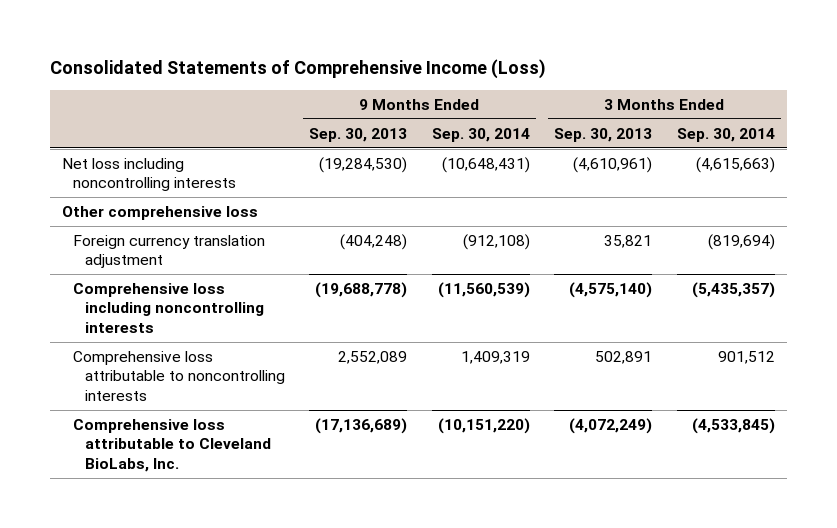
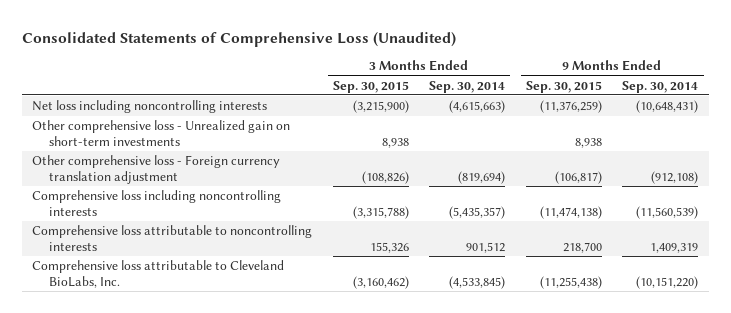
- Consolidated Statements of Comprehensive Income (Loss)
+ Consolidated Statements of Comprehensive Loss (Unaudited)
- | 9 Months Ended Sep. 30, 2013 | 9 Months Ended Sep. 30, 2014 | 3 Months Ended Sep. 30, 2013 | 3 Months Ended Sep. 30, 2014
+ | 3 Months Ended Sep. 30, 2015 | 3 Months Ended Sep. 30, 2014 | 9 Months Ended Sep. 30, 2015 | 9 Months Ended Sep. 30, 2014
- Other comprehensive loss
- Foreign currency translation adjustment | (404,248) | (912,108) | 35,821 | (819,694)
+ Other comprehensive loss - Unrealized gain on short-term investments | 8,938 | | 8,938 |
+ Other comprehensive loss - Foreign currency translation adjustment | (108,826) | (819,694) | (106,817) | (912,108)

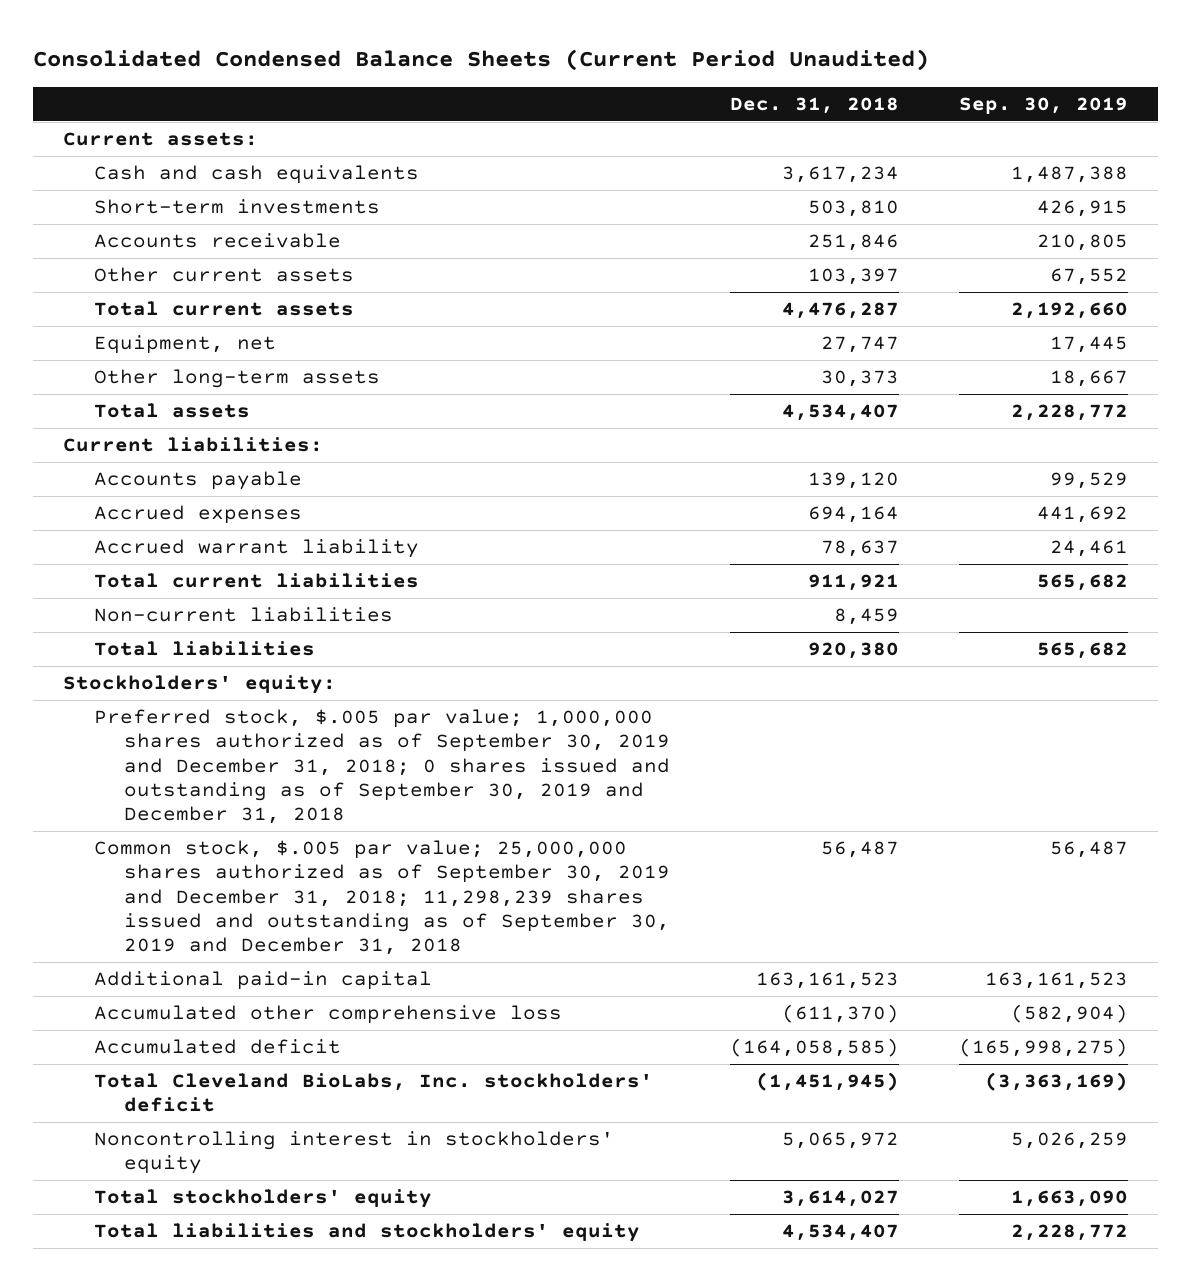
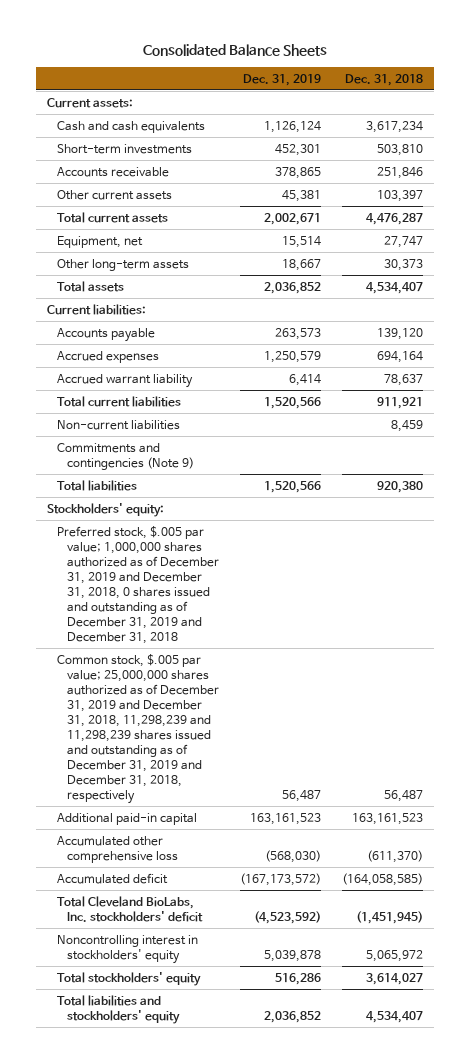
- Consolidated Condensed Balance Sheets (Current Period Unaudited)
+ Consolidated Balance Sheets
- | Dec. 31, 2018 | Sep. 30, 2019
+ | Dec. 31, 2019 | Dec. 31, 2018
+ Commitments and contingencies (Note 9)
- Preferred stock, $.005 par value; 1,000,000 shares authorized as of September 30, 2019 and December 31, 2018; 0 shares issued and outstanding as of September 30, 2019 and December 31, 2018
- Common stock, $.005 par value; 25,000,000 shares authorized as of September 30, 2019 and December 31, 2018; 11,298,239 shares issued and outstanding as of September 30, 2019 and December 31, 2018 | 56,487 | 56,487
+ Preferred stock, $.005 par value; 1,000,000 shares authorized as of December 31, 2019 and December 31, 2018, 0 shares issued and outstanding as of December 31, 2019 and December 31, 2018
+ Common stock, $.005 par value; 25,000,000 shares authorized as of December 31, 2019 and December 31, 2018, 11,298,239 and 11,298,239 shares issued and outstanding as of December 31, 2019 and December 31, 2018, respectively | 56,487 | 56,487

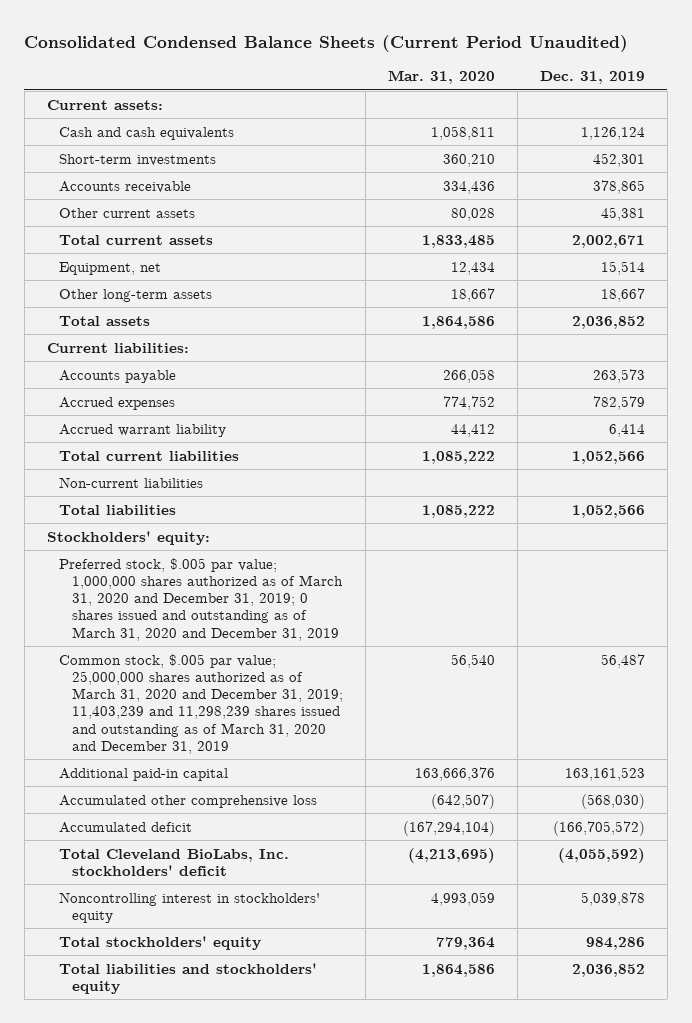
- Consolidated Balance Sheets
+ Consolidated Condensed Balance Sheets (Current Period Unaudited)
- | Dec. 31, 2019 | Dec. 31, 2018
+ | Mar. 31, 2020 | Dec. 31, 2019
- Accrued expenses | 1,250,579 | 694,164
+ Accrued expenses | 774,752 | 782,579
- Total current liabilities | 1,520,566 | 911,921
+ Total current liabilities | 1,085,222 | 1,052,566
- Commitments and contingencies (Note 9)
- Total liabilities | 1,520,566 | 920,380
+ Total liabilities | 1,085,222 | 1,052,566
- Preferred stock, $.005 par value; 1,000,000 shares authorized as of December 31, 2019 and December 31, 2018, 0 shares issued and outstanding as of December 31, 2019 and December 31, 2018
- Common stock, $.005 par value; 25,000,000 shares authorized as of December 31, 2019 and December 31, 2018, 11,298,239 and 11,298,239 shares issued and outstanding as of December 31, 2019 and December 31, 2018, respectively | 56,487 | 56,487
+ Preferred stock, $.005 par value; 1,000,000 shares authorized as of March 31, 2020 and December 31, 2019; 0 shares issued and outstanding as of March 31, 2020 and December 31, 2019
+ Common stock, $.005 par value; 25,000,000 shares authorized as of March 31, 2020 and December 31, 2019; 11,403,239 and 11,298,239 shares issued and outstanding as of March 31, 2020 and December 31, 2019 | 56,540 | 56,487
- Accumulated deficit | (167,173,572) | (164,058,585)
- Total Cleveland BioLabs, Inc. stockholders' deficit | (4,523,592) | (1,451,945)
+ Accumulated deficit | (167,294,104) | (166,705,572)
+ Total Cleveland BioLabs, Inc. stockholders' deficit | (4,213,695) | (4,055,592)
- Total stockholders' equity | 516,286 | 3,614,027
+ Total stockholders' equity | 779,364 | 984,286

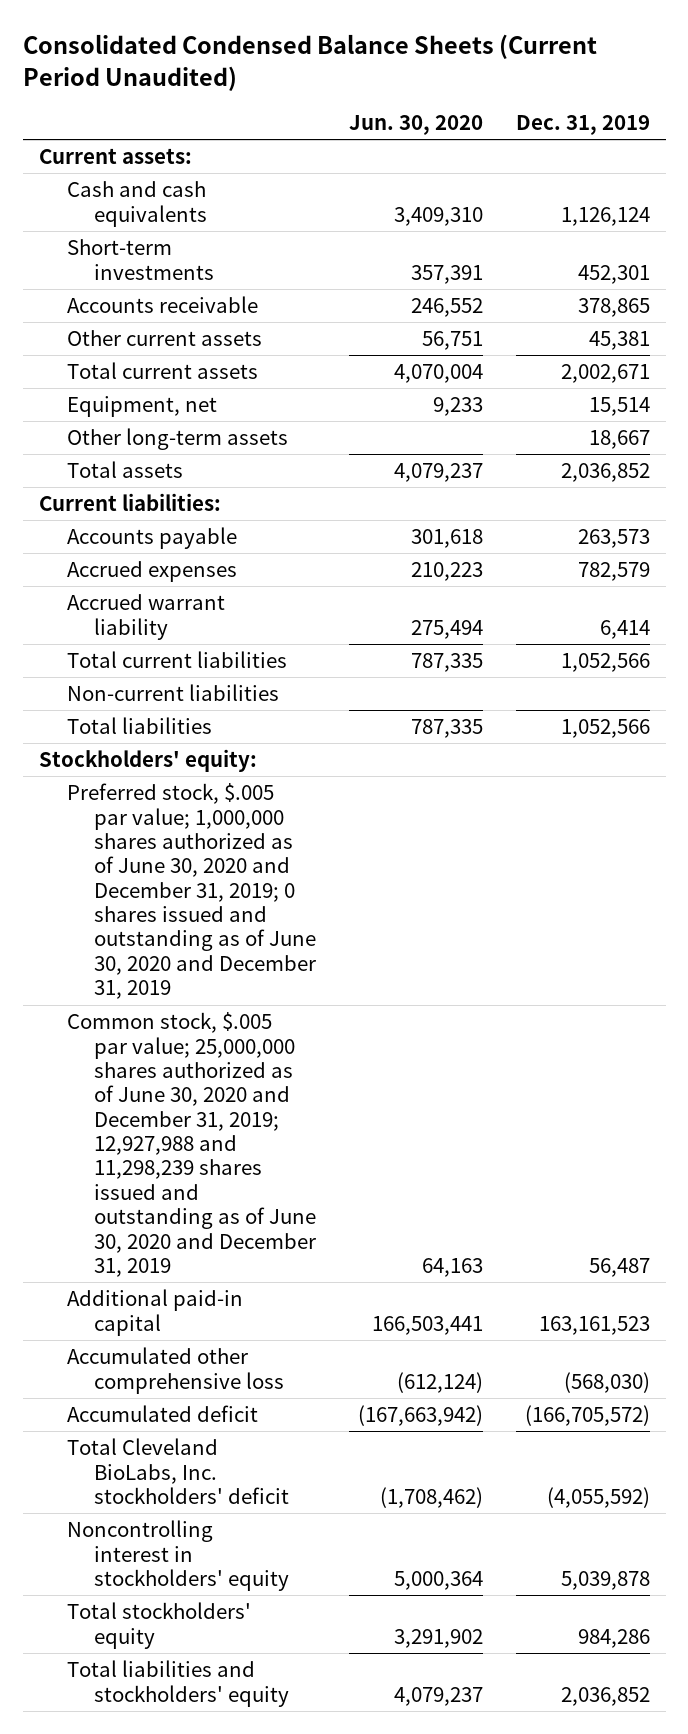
- | Mar. 31, 2020 | Dec. 31, 2019
+ | Jun. 30, 2020 | Dec. 31, 2019
- Preferred stock, $.005 par value; 1,000,000 shares authorized as of March 31, 2020 and December 31, 2019; 0 shares issued and outstanding as of March 31, 2020 and December 31, 2019
- Common stock, $.005 par value; 25,000,000 shares authorized as of March 31, 2020 and December 31, 2019; 11,403,239 and 11,298,239 shares issued and outstanding as of March 31, 2020 and December 31, 2019 | 56,540 | 56,487
+ Preferred stock, $.005 par value; 1,000,000 shares authorized as of June 30, 2020 and December 31, 2019; 0 shares issued and outstanding as of June 30, 2020 and December 31, 2019
+ Common stock, $.005 par value; 25,000,000 shares authorized as of June 30, 2020 and December 31, 2019; 12,927,988 and 11,298,239 shares issued and outstanding as of June 30, 2020 and December 31, 2019 | 64,163 | 56,487

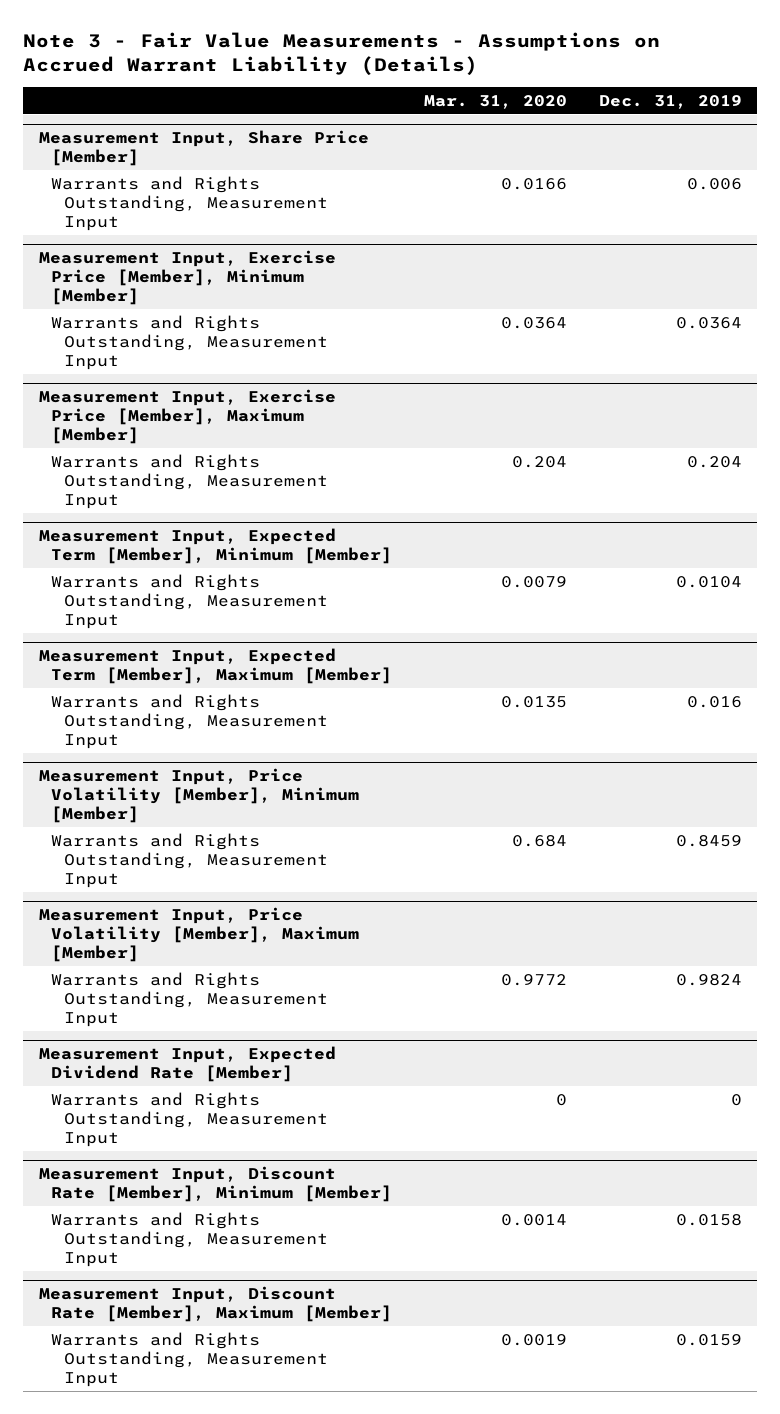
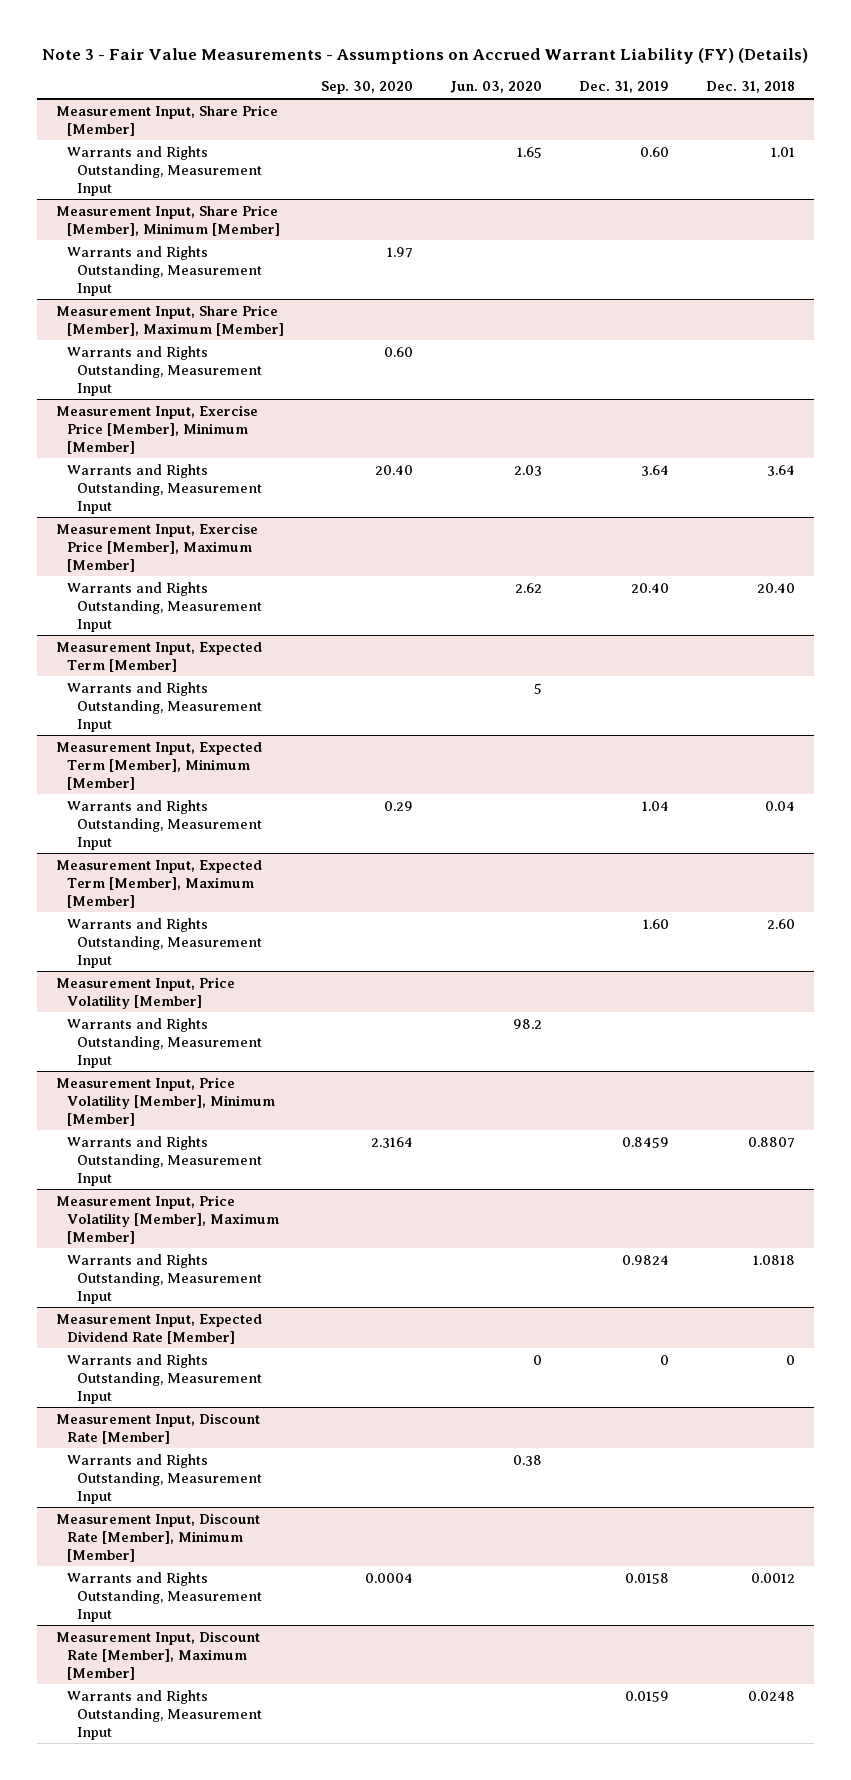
- Note 3 - Fair Value Measurements - Assumptions on Accrued Warrant Liability (Details)
+ Note 3 - Fair Value Measurements - Assumptions on Accrued Warrant Liability (FY) (Details)
- | Mar. 31, 2020 | Dec. 31, 2019
+ | Sep. 30, 2020 | Jun. 03, 2020 | Dec. 31, 2019 | Dec. 31, 2018
@ Measurement Input, Share Price [Member]
- Warrants and Rights Outstanding, Measurement Input | 0.0166 | 0.006
+ Warrants and Rights Outstanding, Measurement Input | | 1.65 | 0.60 | 1.01
+ Measurement Input, Share Price [Member], Minimum [Member]
+ Warrants and Rights Outstanding, Measurement Input | 1.97 | | |
+ Measurement Input, Share Price [Member], Maximum [Member]
+ Warrants and Rights Outstanding, Measurement Input | 0.60 | | |
@ Measurement Input, Exercise Price [Member], Minimum [Member]
- Warrants and Rights Outstanding, Measurement Input | 0.0364 | 0.0364
+ Warrants and Rights Outstanding, Measurement Input | 20.40 | 2.03 | 3.64 | 3.64
@ Measurement Input, Exercise Price [Member], Maximum [Member]
- Warrants and Rights Outstanding, Measurement Input | 0.204 | 0.204
+ Warrants and Rights Outstanding, Measurement Input | | 2.62 | 20.40 | 20.40
+ Measurement Input, Expected Term [Member]
+ Warrants and Rights Outstanding, Measurement Input | | 5 | |
@ Measurement Input, Expected Term [Member], Minimum [Member]
- Warrants and Rights Outstanding, Measurement Input | 0.0079 | 0.0104
+ Warrants and Rights Outstanding, Measurement Input | 0.29 | | 1.04 | 0.04
@ Measurement Input, Expected Term [Member], Maximum [Member]
- Warrants and Rights Outstanding, Measurement Input | 0.0135 | 0.016
+ Warrants and Rights Outstanding, Measurement Input | | | 1.60 | 2.60
+ Measurement Input, Price Volatility [Member]
+ Warrants and Rights Outstanding, Measurement Input | | 98.2 | |
+ Measurement Input, Discount Rate [Member]
+ Warrants and Rights Outstanding, Measurement Input | | 0.38 | |

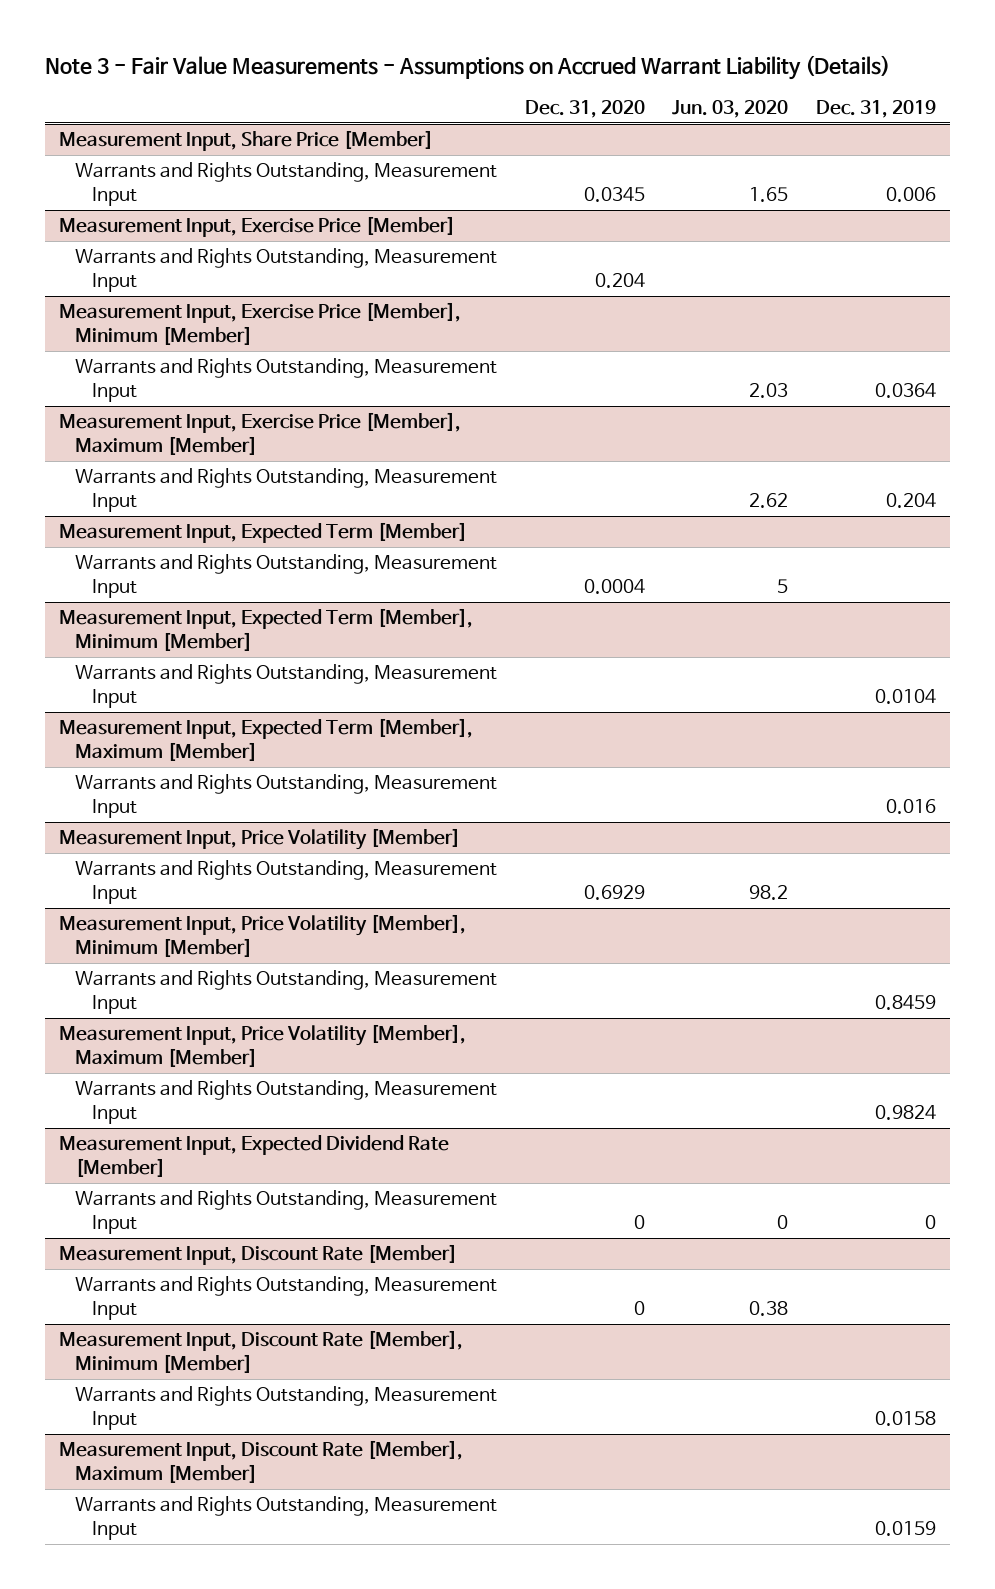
- Note 3 - Fair Value Measurements - Assumptions on Accrued Warrant Liability (FY) (Details)
+ Note 3 - Fair Value Measurements - Assumptions on Accrued Warrant Liability (Details)
- | Sep. 30, 2020 | Jun. 03, 2020 | Dec. 31, 2019 | Dec. 31, 2018
+ | Dec. 31, 2020 | Jun. 03, 2020 | Dec. 31, 2019
@ Measurement Input, Share Price [Member]
- Warrants and Rights Outstanding, Measurement Input | | 1.65 | 0.60 | 1.01
- Measurement Input, Share Price [Member], Minimum [Member]
- Warrants and Rights Outstanding, Measurement Input | 1.97 | | |
- Measurement Input, Share Price [Member], Maximum [Member]
@ Measurement Input, Share Price [Member]
+ Warrants and Rights Outstanding, Measurement Input | 0.0345 | 1.65 | 0.006
+ Measurement Input, Exercise Price [Member]
@ Measurement Input, Exercise Price [Member], Minimum [Member]
- Warrants and Rights Outstanding, Measurement Input | 20.40 | 2.03 | 3.64 | 3.64
+ Warrants and Rights Outstanding, Measurement Input | | 2.03 | 0.0364
@ Measurement Input, Exercise Price [Member], Maximum [Member]
- Warrants and Rights Outstanding, Measurement Input | | 2.62 | 20.40 | 20.40
+ Warrants and Rights Outstanding, Measurement Input | | 2.62 | 0.204
@ Measurement Input, Expected Term [Member], Minimum [Member]
- Warrants and Rights Outstanding, Measurement Input | 0.29 | | 1.04 | 0.04
+ Warrants and Rights Outstanding, Measurement Input | | | 0.0104
@ Measurement Input, Expected Term [Member], Maximum [Member]
- Warrants and Rights Outstanding, Measurement Input | | | 1.60 | 2.60
+ Warrants and Rights Outstanding, Measurement Input | | | 0.016

